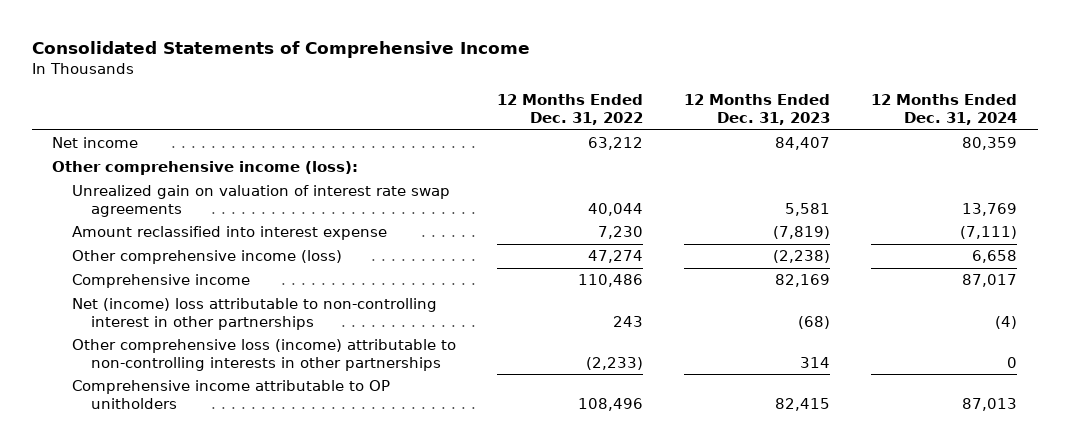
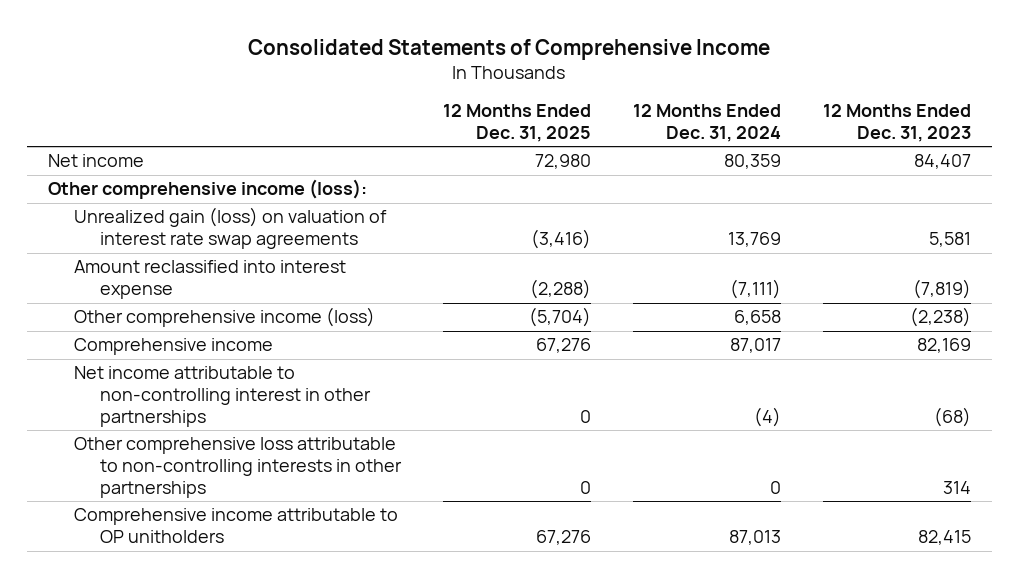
- | 12 Months Ended Dec. 31, 2022 | 12 Months Ended Dec. 31, 2023 | 12 Months Ended Dec. 31, 2024
+ | 12 Months Ended Dec. 31, 2025 | 12 Months Ended Dec. 31, 2024 | 12 Months Ended Dec. 31, 2023
- Unrealized gain on valuation of interest rate swap agreements | 40,044 | 5,581 | 13,769
+ Unrealized gain (loss) on valuation of interest rate swap agreements | (3,416) | 13,769 | 5,581
- Net (income) loss attributable to non-controlling interest in other partnerships | 243 | (68) | (4)
- Other comprehensive loss (income) attributable to non-controlling interests in other partnerships | (2,233) | 314 | 0
+ Net income attributable to non-controlling interest in other partnerships | 0 | (4) | (68)
+ Other comprehensive loss attributable to non-controlling interests in other partnerships | 0 | 0 | 314

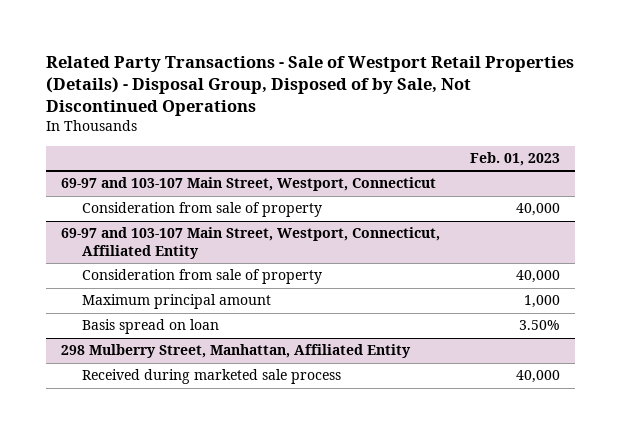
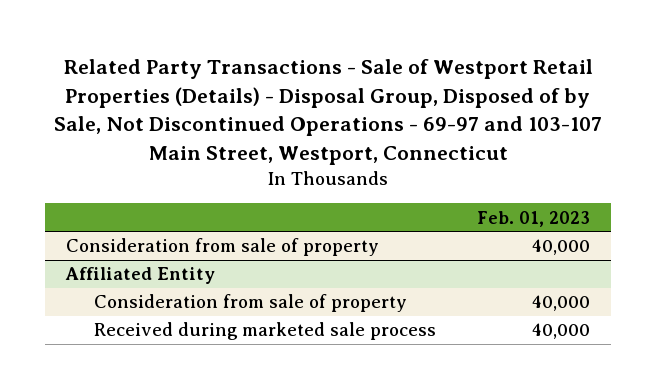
- Related Party Transactions - Sale of Westport Retail Properties (Details) - Disposal Group, Disposed of by Sale, Not Discontinued Operations
+ Related Party Transactions - Sale of Westport Retail Properties (Details) - Disposal Group, Disposed of by Sale, Not Discontinued Operations - 69-97 and 103-107 Main Street, Westport, Connecticut
- 69-97 and 103-107 Main Street, Westport, Connecticut
- 69-97 and 103-107 Main Street, Westport, Connecticut, Affiliated Entity
+ Affiliated Entity
- Maximum principal amount | 1,000
- Basis spread on loan | 3.50%
- 298 Mulberry Street, Manhattan, Affiliated Entity

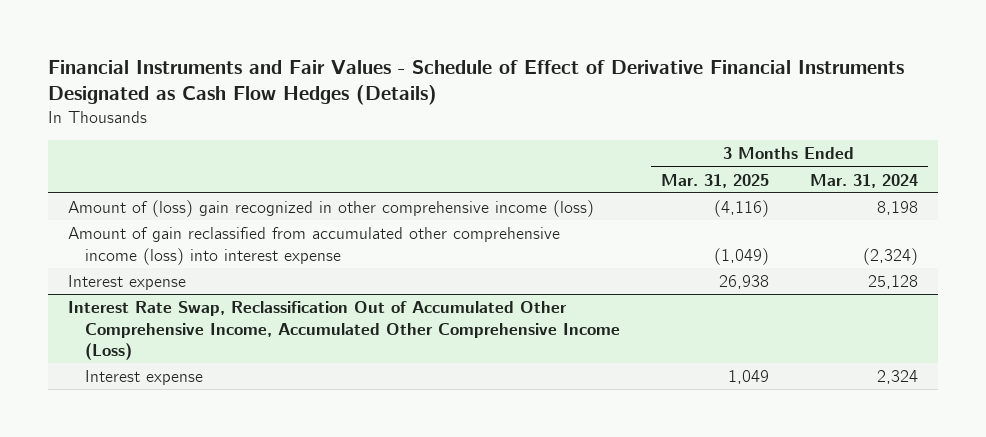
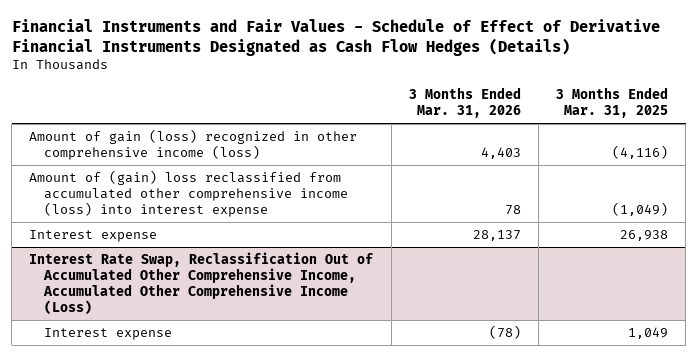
- | 3 Months Ended Mar. 31, 2025 | 3 Months Ended Mar. 31, 2024
+ | 3 Months Ended Mar. 31, 2026 | 3 Months Ended Mar. 31, 2025
- Amount of (loss) gain recognized in other comprehensive income (loss) | (4,116) | 8,198
- Amount of gain reclassified from accumulated other comprehensive income (loss) into interest expense | (1,049) | (2,324)
+ Amount of gain (loss) recognized in other comprehensive income (loss) | 4,403 | (4,116)
+ Amount of (gain) loss reclassified from accumulated other comprehensive income (loss) into interest expense | 78 | (1,049)

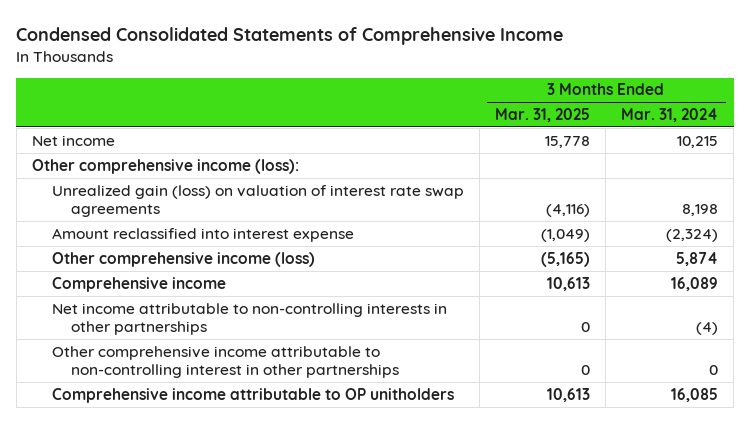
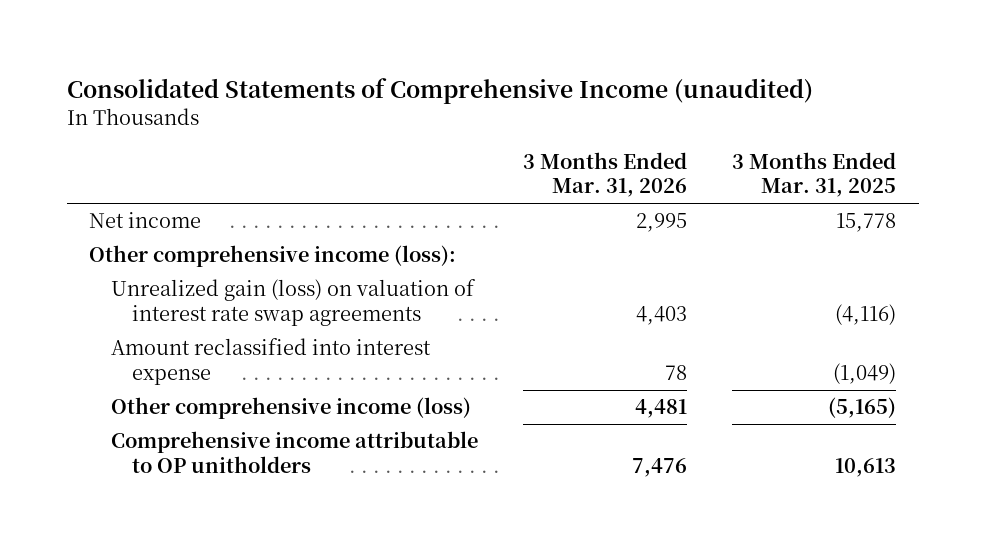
- Condensed Consolidated Statements of Comprehensive Income
+ Consolidated Statements of Comprehensive Income (unaudited)
- | 3 Months Ended Mar. 31, 2025 | 3 Months Ended Mar. 31, 2024
+ | 3 Months Ended Mar. 31, 2026 | 3 Months Ended Mar. 31, 2025
- Comprehensive income | 10,613 | 16,089
- Net income attributable to non-controlling interests in other partnerships | 0 | (4)
- Other comprehensive income attributable to non-controlling interest in other partnerships | 0 | 0

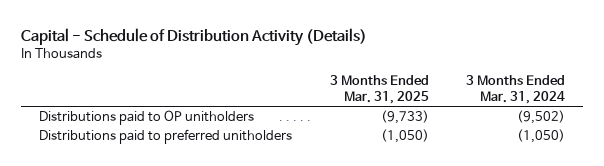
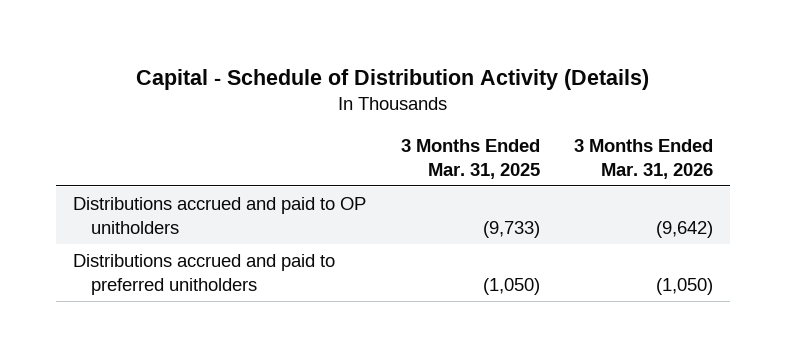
- | 3 Months Ended Mar. 31, 2025 | 3 Months Ended Mar. 31, 2024
+ | 3 Months Ended Mar. 31, 2025 | 3 Months Ended Mar. 31, 2026
- Distributions paid to OP unitholders | (9,733) | (9,502)
- Distributions paid to preferred unitholders | (1,050) | (1,050)
+ Distributions accrued and paid to OP unitholders | (9,733) | (9,642)
+ Distributions accrued and paid to preferred unitholders | (1,050) | (1,050)

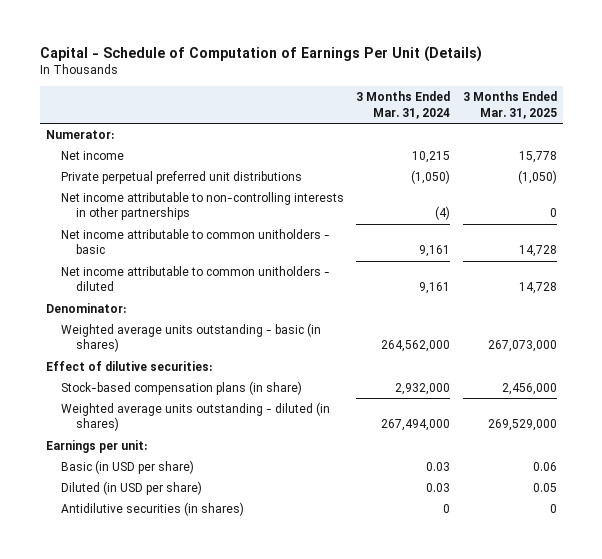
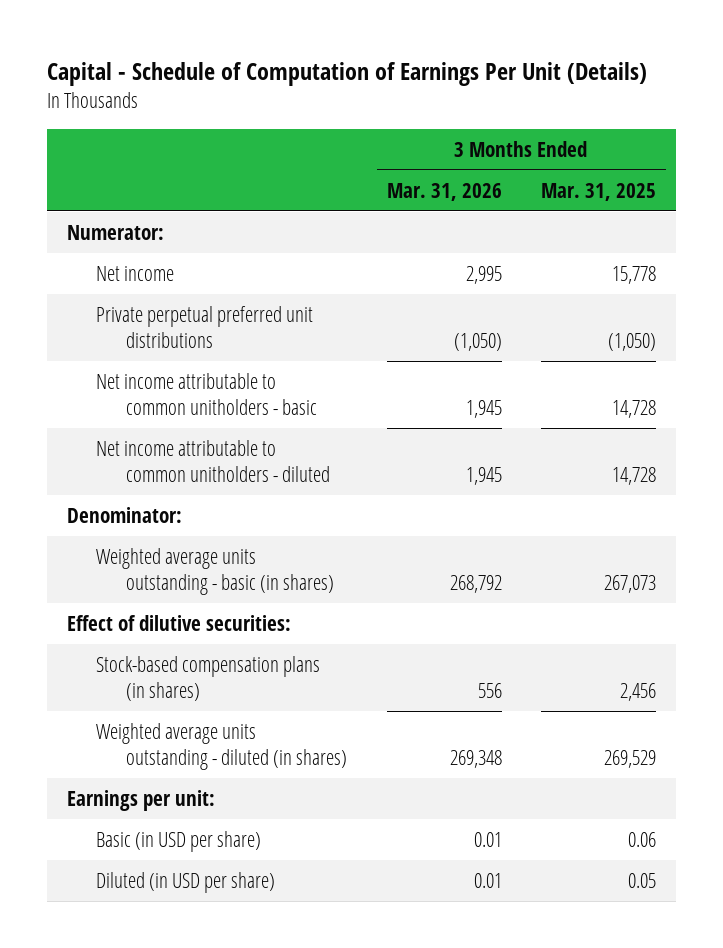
- | 3 Months Ended Mar. 31, 2024 | 3 Months Ended Mar. 31, 2025
+ | 3 Months Ended Mar. 31, 2026 | 3 Months Ended Mar. 31, 2025
- Net income attributable to non-controlling interests in other partnerships | (4) | 0
- Weighted average units outstanding - basic (in shares) | 264,562,000 | 267,073,000
+ Weighted average units outstanding - basic (in shares) | 268,792 | 267,073
- Stock-based compensation plans (in share) | 2,932,000 | 2,456,000
- Weighted average units outstanding - diluted (in shares) | 267,494,000 | 269,529,000
+ Stock-based compensation plans (in shares) | 556 | 2,456
+ Weighted average units outstanding - diluted (in shares) | 269,348 | 269,529
- Antidilutive securities (in shares) | 0 | 0

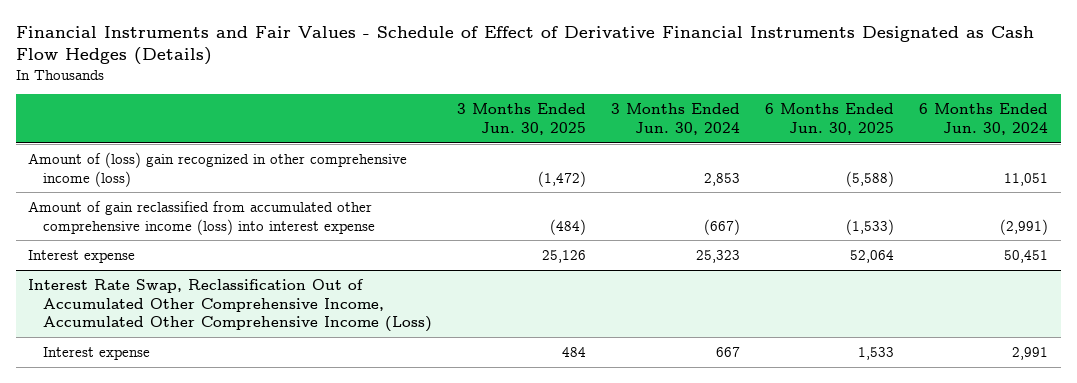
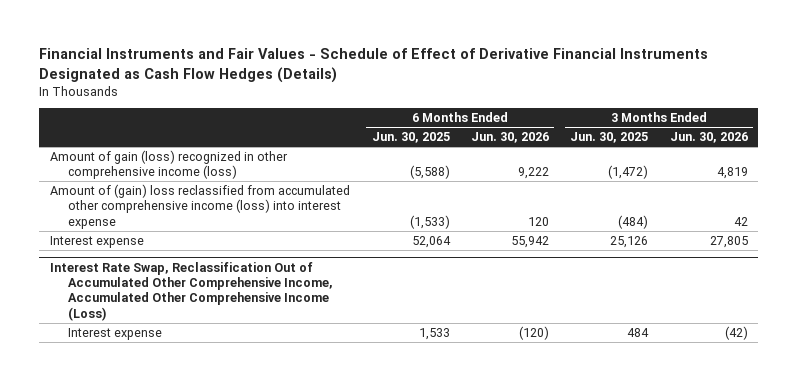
- | 3 Months Ended Jun. 30, 2025 | 3 Months Ended Jun. 30, 2024 | 6 Months Ended Jun. 30, 2025 | 6 Months Ended Jun. 30, 2024
+ | 6 Months Ended Jun. 30, 2025 | 6 Months Ended Jun. 30, 2026 | 3 Months Ended Jun. 30, 2025 | 3 Months Ended Jun. 30, 2026
- Amount of (loss) gain recognized in other comprehensive income (loss) | (1,472) | 2,853 | (5,588) | 11,051
- Amount of gain reclassified from accumulated other comprehensive income (loss) into interest expense | (484) | (667) | (1,533) | (2,991)
+ Amount of gain (loss) recognized in other comprehensive income (loss) | (5,588) | 9,222 | (1,472) | 4,819
+ Amount of (gain) loss reclassified from accumulated other comprehensive income (loss) into interest expense | (1,533) | 120 | (484) | 42

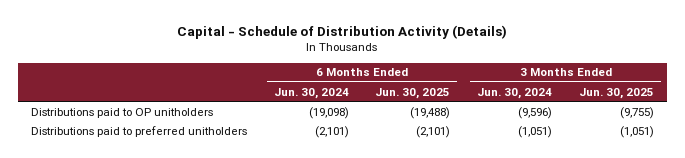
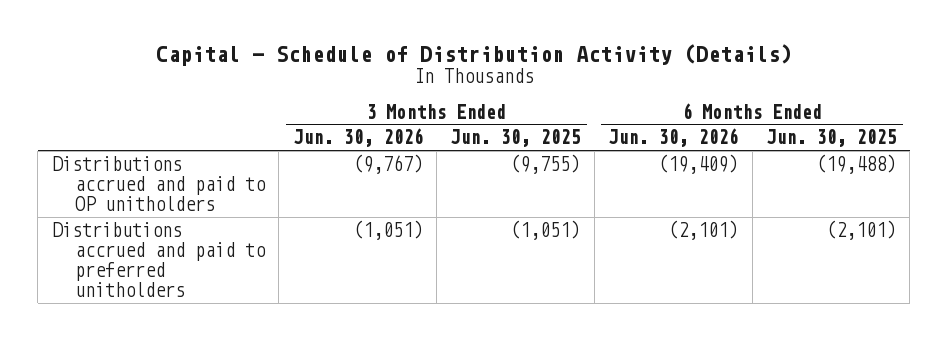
- | 6 Months Ended Jun. 30, 2024 | 6 Months Ended Jun. 30, 2025 | 3 Months Ended Jun. 30, 2024 | 3 Months Ended Jun. 30, 2025
+ | 3 Months Ended Jun. 30, 2026 | 3 Months Ended Jun. 30, 2025 | 6 Months Ended Jun. 30, 2026 | 6 Months Ended Jun. 30, 2025
- Distributions paid to OP unitholders | (19,098) | (19,488) | (9,596) | (9,755)
- Distributions paid to preferred unitholders | (2,101) | (2,101) | (1,051) | (1,051)
+ Distributions accrued and paid to OP unitholders | (9,767) | (9,755) | (19,409) | (19,488)
+ Distributions accrued and paid to preferred unitholders | (1,051) | (1,051) | (2,101) | (2,101)

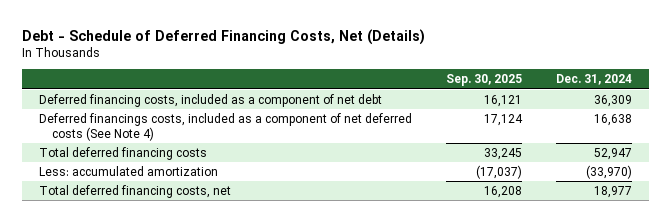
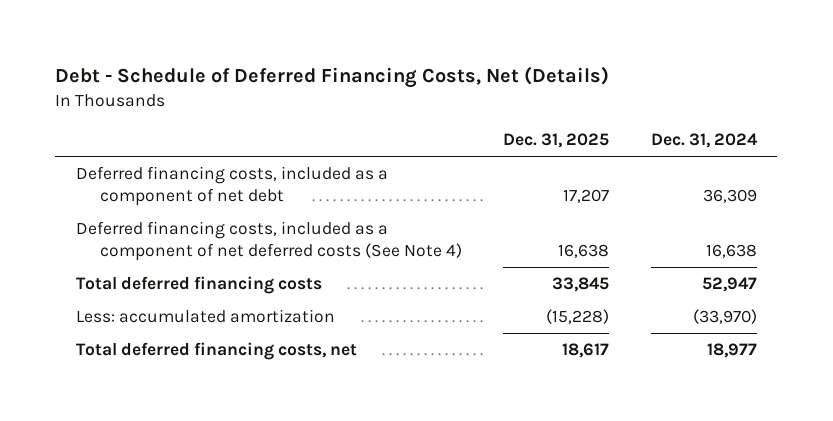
- | Sep. 30, 2025 | Dec. 31, 2024
+ | Dec. 31, 2025 | Dec. 31, 2024
- Deferred financings costs, included as a component of net deferred costs (See Note 4) | 17,124 | 16,638
+ Deferred financing costs, included as a component of net deferred costs (See Note 4) | 16,638 | 16,638

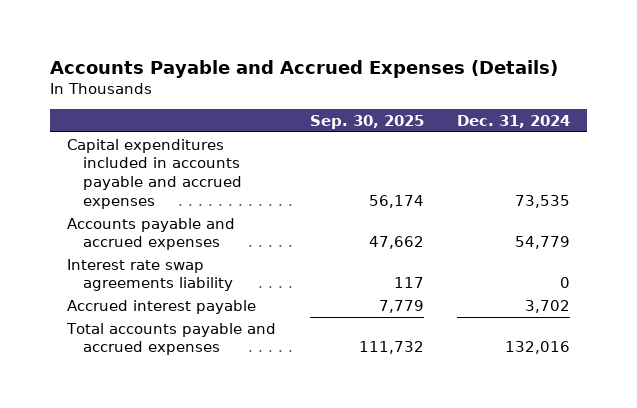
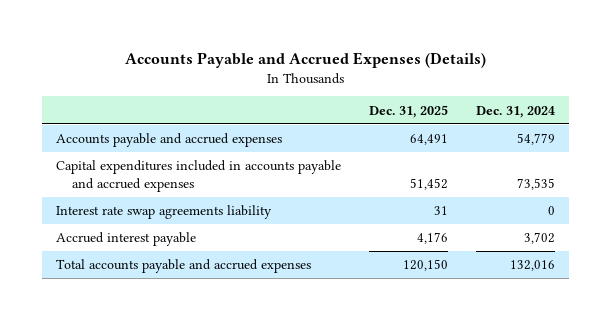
- | Sep. 30, 2025 | Dec. 31, 2024
+ | Dec. 31, 2025 | Dec. 31, 2024
moved down: Capital expenditures included in accounts payable and accrued expenses | 51,452 | 73,535

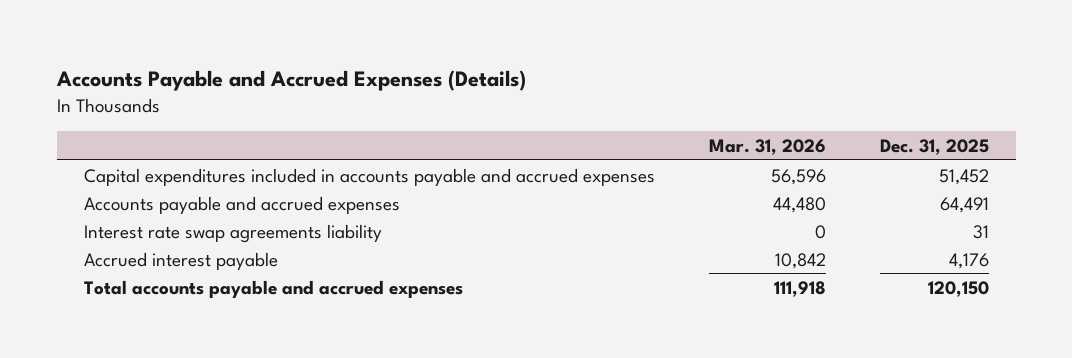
- | Dec. 31, 2025 | Dec. 31, 2024
+ | Mar. 31, 2026 | Dec. 31, 2025
moved down: Accounts payable and accrued expenses | 44,480 | 64,491

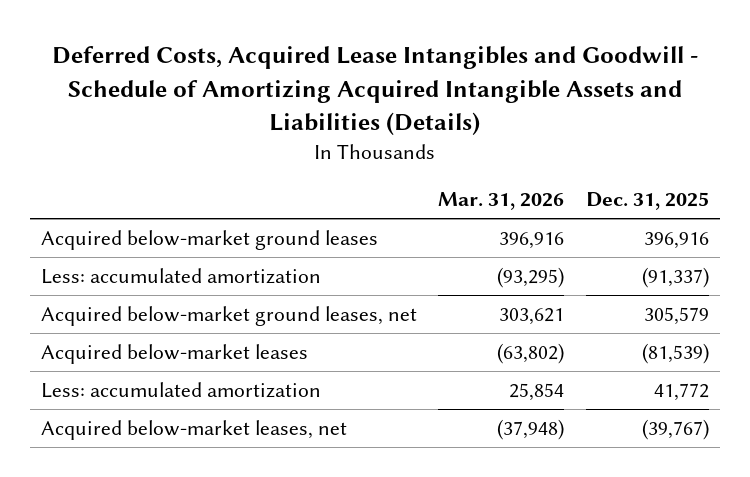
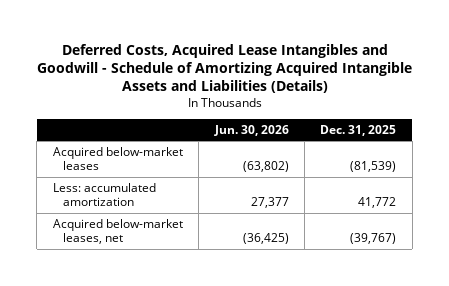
- | Mar. 31, 2026 | Dec. 31, 2025
+ | Jun. 30, 2026 | Dec. 31, 2025
- Acquired below-market ground leases | 396,916 | 396,916
- Less: accumulated amortization | (93,295) | (91,337)
- Acquired below-market ground leases, net | 303,621 | 305,579

